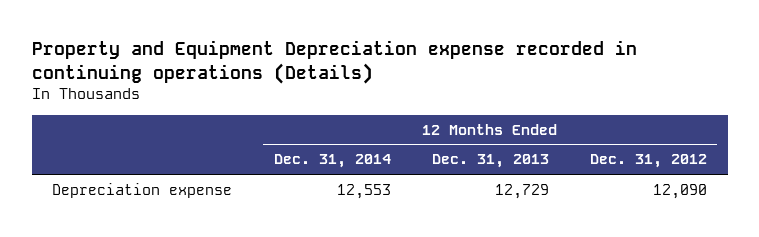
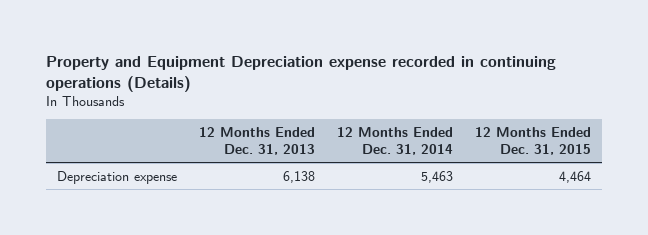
- | 12 Months Ended Dec. 31, 2014 | 12 Months Ended Dec. 31, 2013 | 12 Months Ended Dec. 31, 2012
+ | 12 Months Ended Dec. 31, 2013 | 12 Months Ended Dec. 31, 2014 | 12 Months Ended Dec. 31, 2015
- Depreciation expense | 12,553 | 12,729 | 12,090
+ Depreciation expense | 6,138 | 5,463 | 4,464

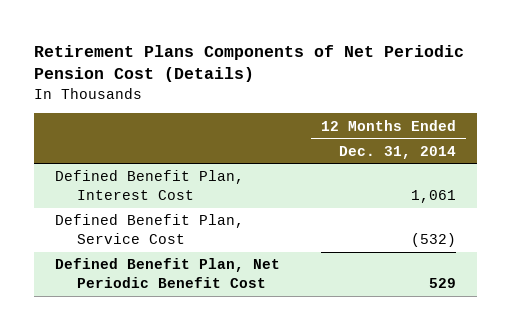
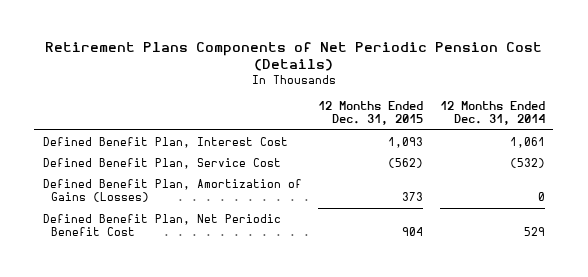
- | 12 Months Ended Dec. 31, 2014
+ | 12 Months Ended Dec. 31, 2015 | 12 Months Ended Dec. 31, 2014
+ Defined Benefit Plan, Amortization of Gains (Losses) | 373 | 0

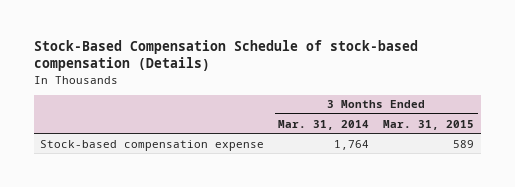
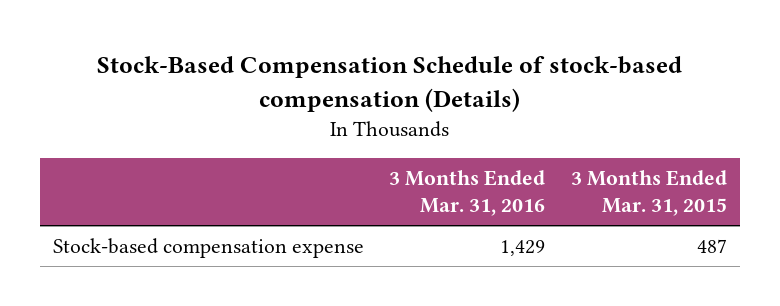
- | 3 Months Ended Mar. 31, 2014 | 3 Months Ended Mar. 31, 2015
+ | 3 Months Ended Mar. 31, 2016 | 3 Months Ended Mar. 31, 2015
- Stock-based compensation expense | 1,764 | 589
+ Stock-based compensation expense | 1,429 | 487

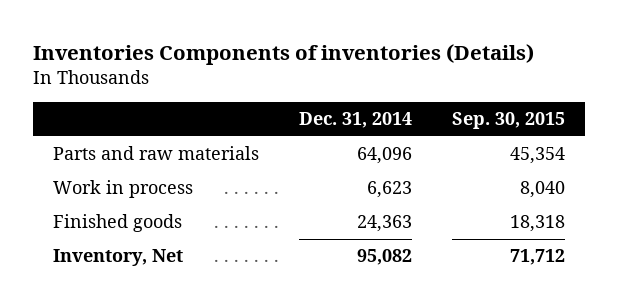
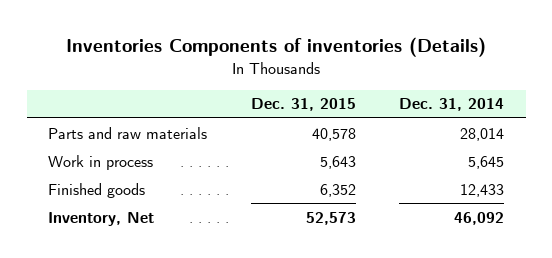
- | Dec. 31, 2014 | Sep. 30, 2015
+ | Dec. 31, 2015 | Dec. 31, 2014
- Parts and raw materials | 64,096 | 45,354
- Work in process | 6,623 | 8,040
- Finished goods | 24,363 | 18,318
- Inventory, Net | 95,082 | 71,712
+ Parts and raw materials | 40,578 | 28,014
+ Work in process | 5,643 | 5,645
+ Finished goods | 6,352 | 12,433
+ Inventory, Net | 52,573 | 46,092

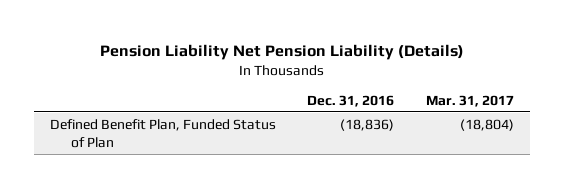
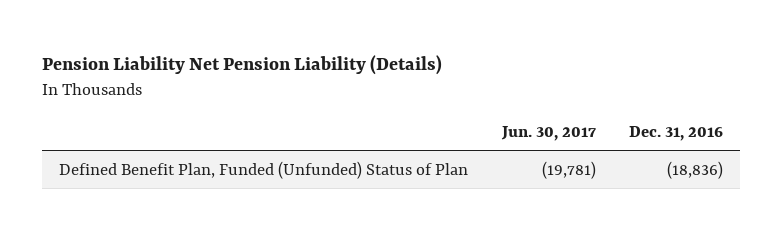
- | Dec. 31, 2016 | Mar. 31, 2017
+ | Jun. 30, 2017 | Dec. 31, 2016
- Defined Benefit Plan, Funded Status of Plan | (18,836) | (18,804)
+ Defined Benefit Plan, Funded (Unfunded) Status of Plan | (19,781) | (18,836)

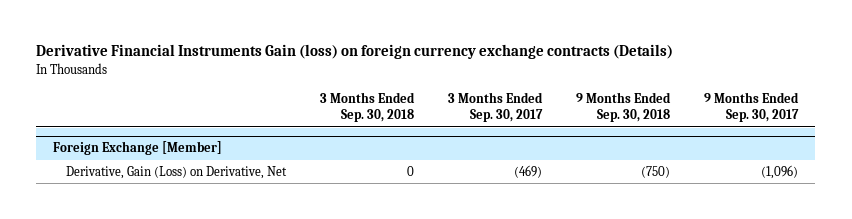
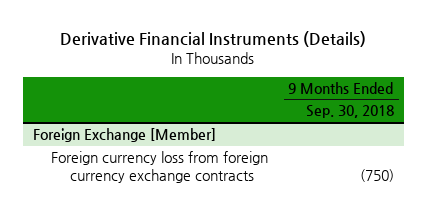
- Derivative Financial Instruments Gain (loss) on foreign currency exchange contracts (Details)
+ Derivative Financial Instruments (Details)
- | 3 Months Ended Sep. 30, 2018 | 3 Months Ended Sep. 30, 2017 | 9 Months Ended Sep. 30, 2018 | 9 Months Ended Sep. 30, 2017
+ | 9 Months Ended Sep. 30, 2018
@ Foreign Exchange [Member]
- Derivative, Gain (Loss) on Derivative, Net | 0 | (469) | (750) | (1,096)
+ Foreign currency loss from foreign currency exchange contracts | (750)

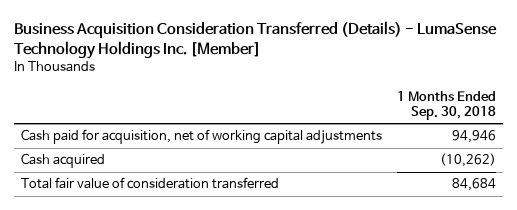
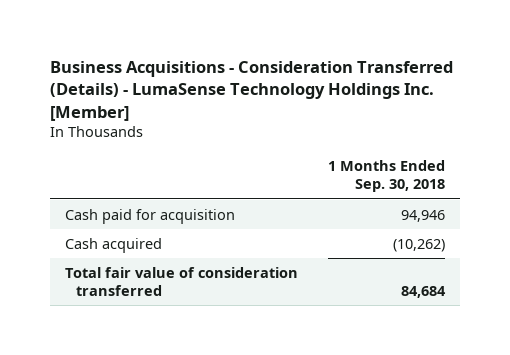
- Business Acquisition Consideration Transferred (Details) - LumaSense Technology Holdings Inc. [Member]
+ Business Acquisitions - Consideration Transferred (Details) - LumaSense Technology Holdings Inc. [Member]
- Cash paid for acquisition, net of working capital adjustments | 94,946
+ Cash paid for acquisition | 94,946

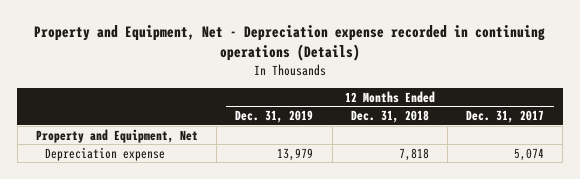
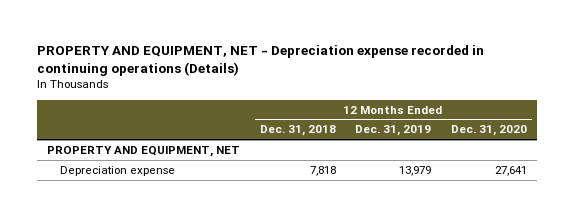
- Property and Equipment, Net - Depreciation expense recorded in continuing operations (Details)
+ PROPERTY AND EQUIPMENT, NET - Depreciation expense recorded in continuing operations (Details)
- | 12 Months Ended Dec. 31, 2019 | 12 Months Ended Dec. 31, 2018 | 12 Months Ended Dec. 31, 2017
+ | 12 Months Ended Dec. 31, 2018 | 12 Months Ended Dec. 31, 2019 | 12 Months Ended Dec. 31, 2020
- Property and Equipment, Net
+ PROPERTY AND EQUIPMENT, NET

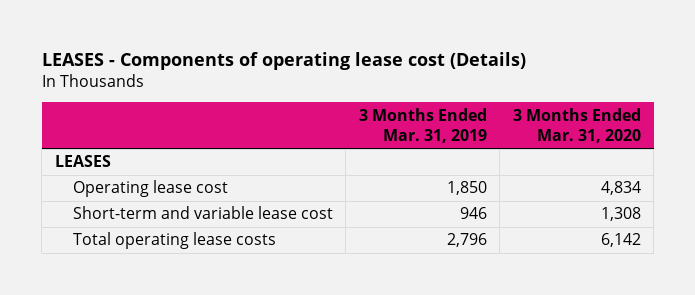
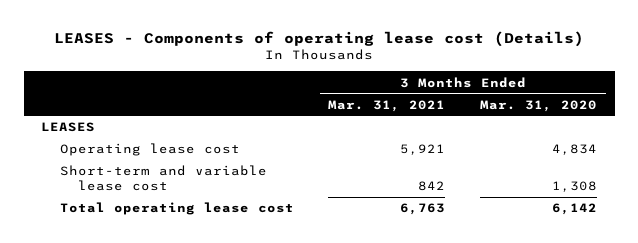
- | 3 Months Ended Mar. 31, 2019 | 3 Months Ended Mar. 31, 2020
+ | 3 Months Ended Mar. 31, 2021 | 3 Months Ended Mar. 31, 2020
- Total operating lease costs | 2,796 | 6,142
+ Total operating lease cost | 6,763 | 6,142

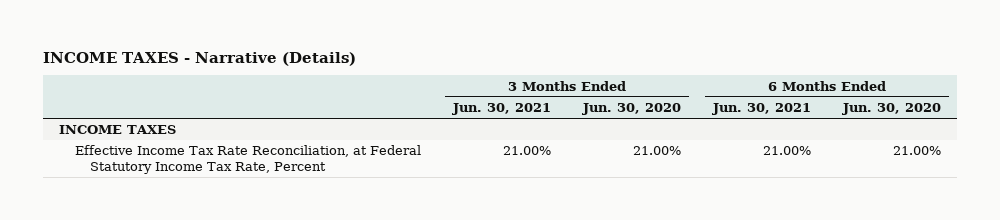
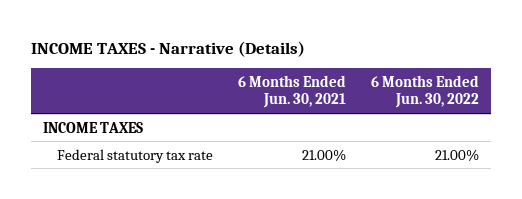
- | 3 Months Ended Jun. 30, 2021 | 3 Months Ended Jun. 30, 2020 | 6 Months Ended Jun. 30, 2021 | 6 Months Ended Jun. 30, 2020
+ | 6 Months Ended Jun. 30, 2021 | 6 Months Ended Jun. 30, 2022
- Effective Income Tax Rate Reconciliation, at Federal Statutory Income Tax Rate, Percent | 21.00% | 21.00% | 21.00% | 21.00%
+ Federal statutory tax rate | 21.00% | 21.00%

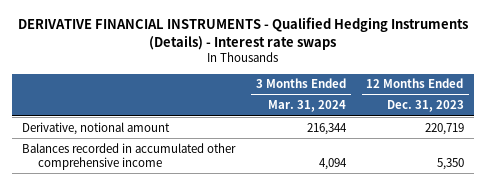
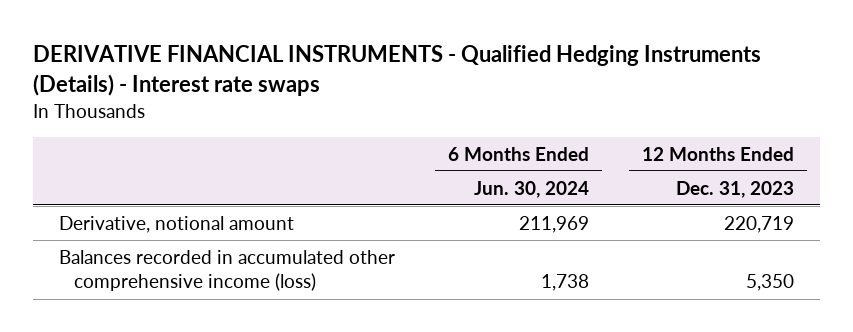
- | 3 Months Ended Mar. 31, 2024 | 12 Months Ended Dec. 31, 2023
+ | 6 Months Ended Jun. 30, 2024 | 12 Months Ended Dec. 31, 2023
- Balances recorded in accumulated other comprehensive income | 4,094 | 5,350
+ Balances recorded in accumulated other comprehensive income (loss) | 1,738 | 5,350

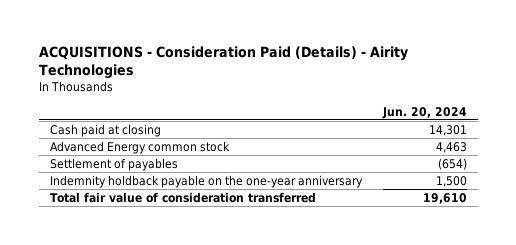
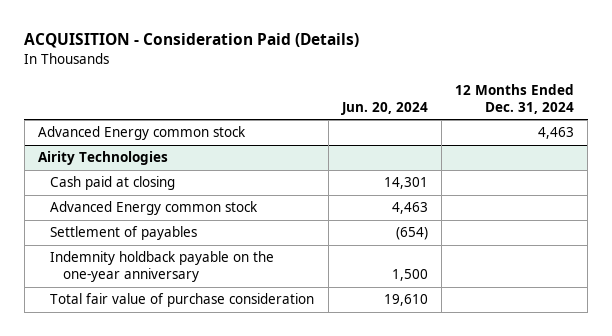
- ACQUISITIONS - Consideration Paid (Details) - Airity Technologies
+ ACQUISITION - Consideration Paid (Details)
- | Jun. 20, 2024
+ | Jun. 20, 2024 | 12 Months Ended Dec. 31, 2024
+ Advanced Energy common stock | | 4,463
+ Airity Technologies
- Total fair value of consideration transferred | 19,610
+ Total fair value of purchase consideration | 19,610 |

